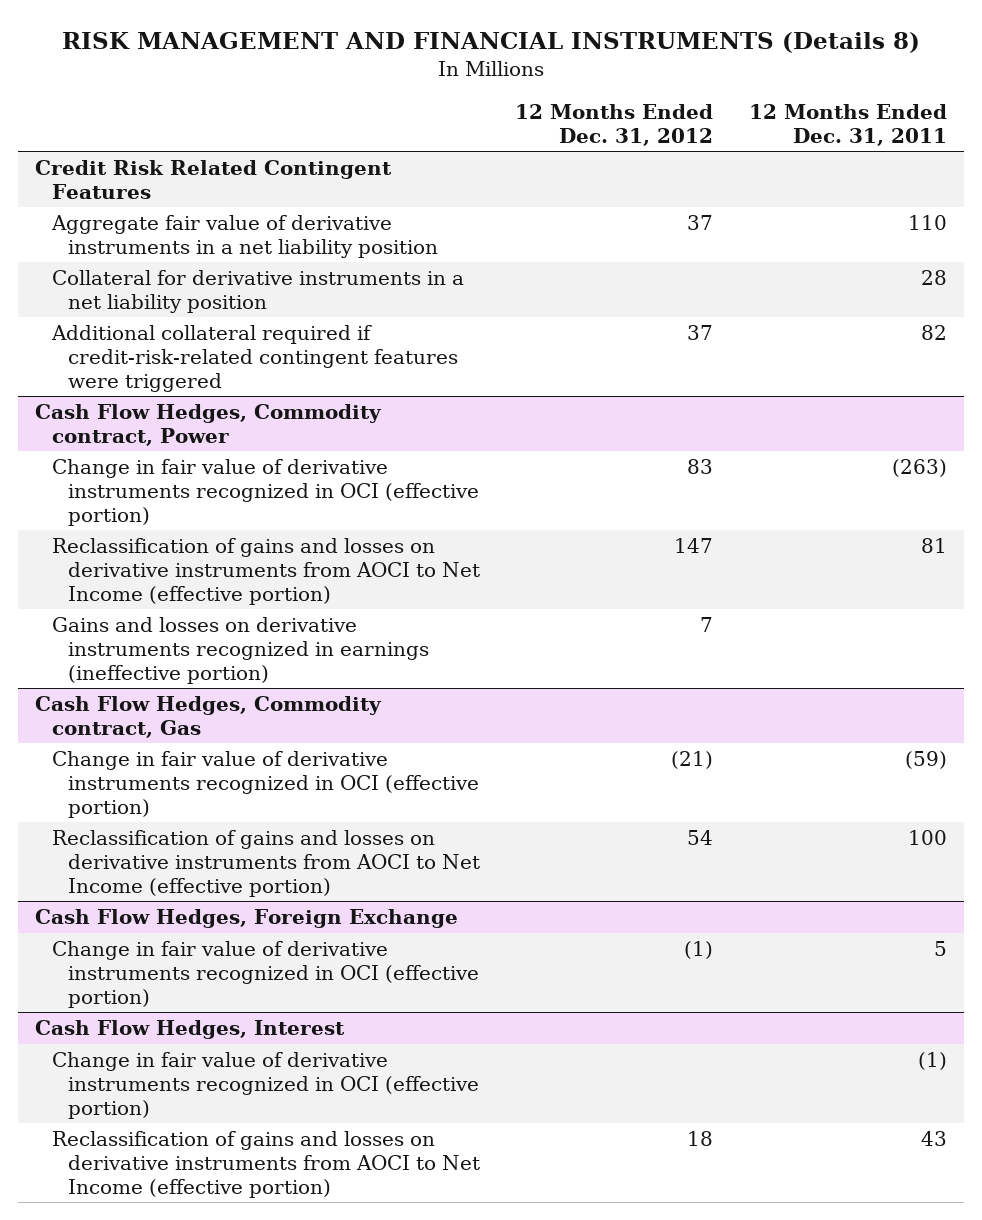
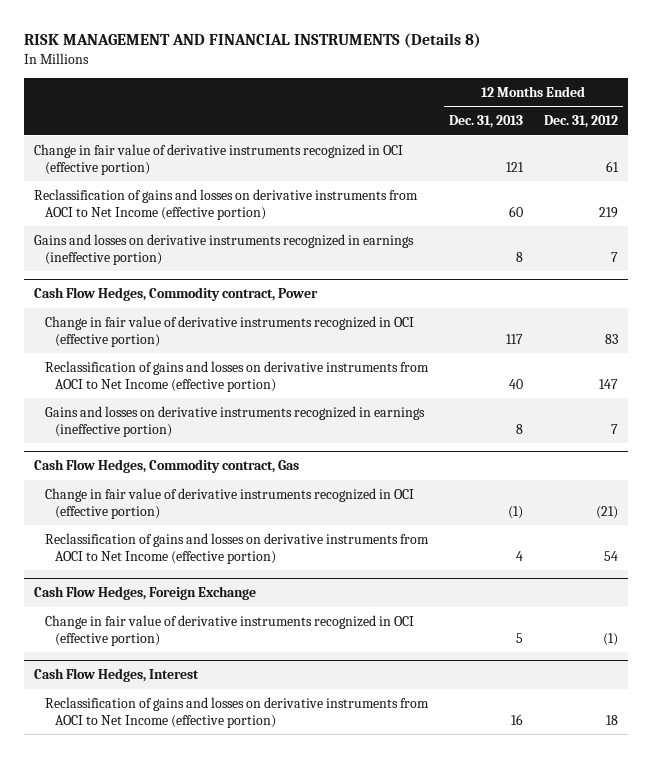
- | 12 Months Ended Dec. 31, 2012 | 12 Months Ended Dec. 31, 2011
+ | 12 Months Ended Dec. 31, 2013 | 12 Months Ended Dec. 31, 2012
- Credit Risk Related Contingent Features
- Aggregate fair value of derivative instruments in a net liability position | 37 | 110
- Collateral for derivative instruments in a net liability position | | 28
- Additional collateral required if credit-risk-related contingent features were triggered | 37 | 82
+ Change in fair value of derivative instruments recognized in OCI (effective portion) | 121 | 61
+ Reclassification of gains and losses on derivative instruments from AOCI to Net Income (effective portion) | 60 | 219
+ Gains and losses on derivative instruments recognized in earnings (ineffective portion) | 8 | 7
@ Cash Flow Hedges, Interest
- Change in fair value of derivative instruments recognized in OCI (effective portion) | | (1)

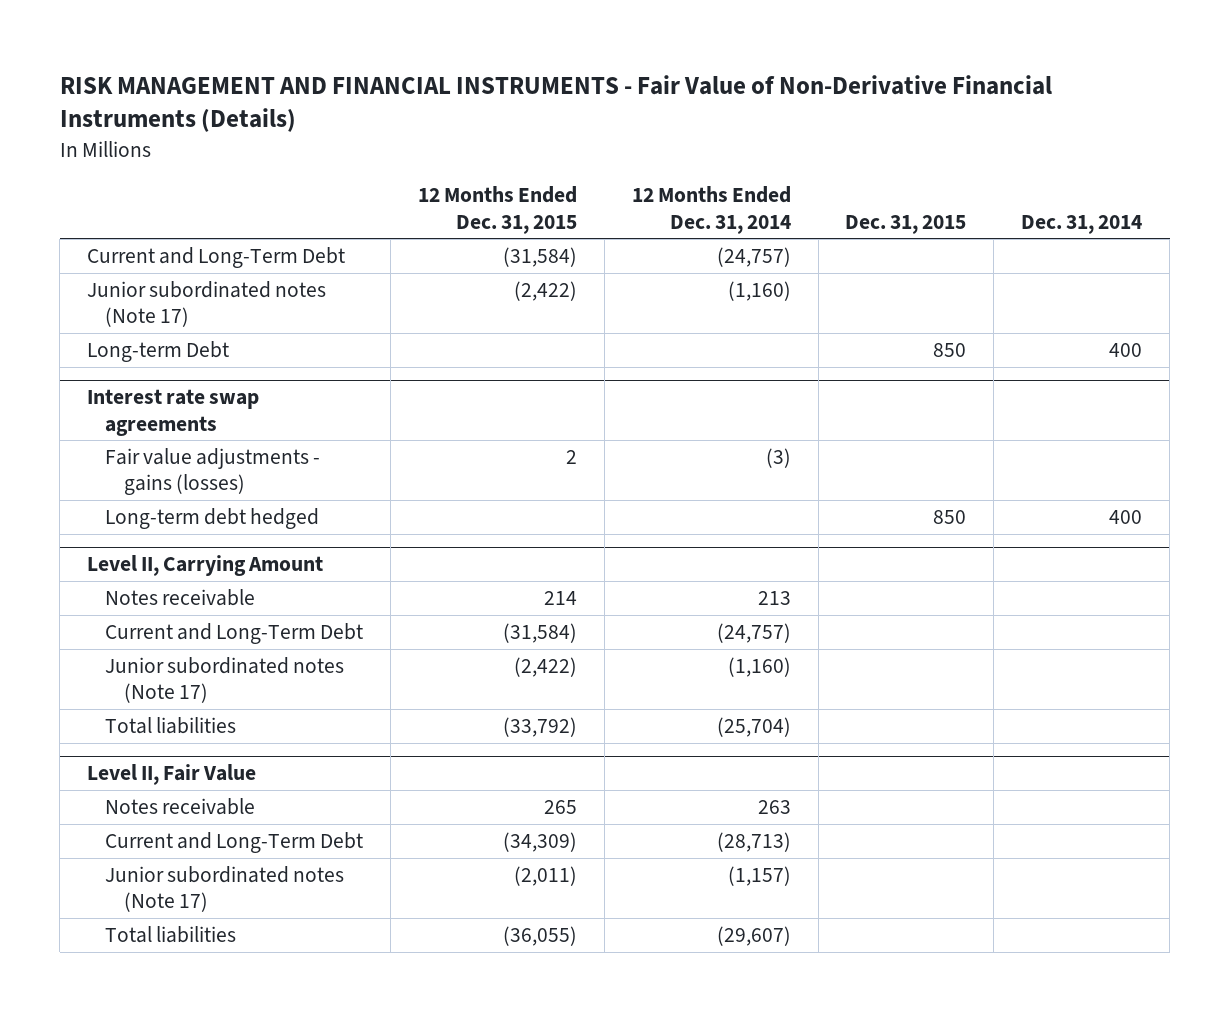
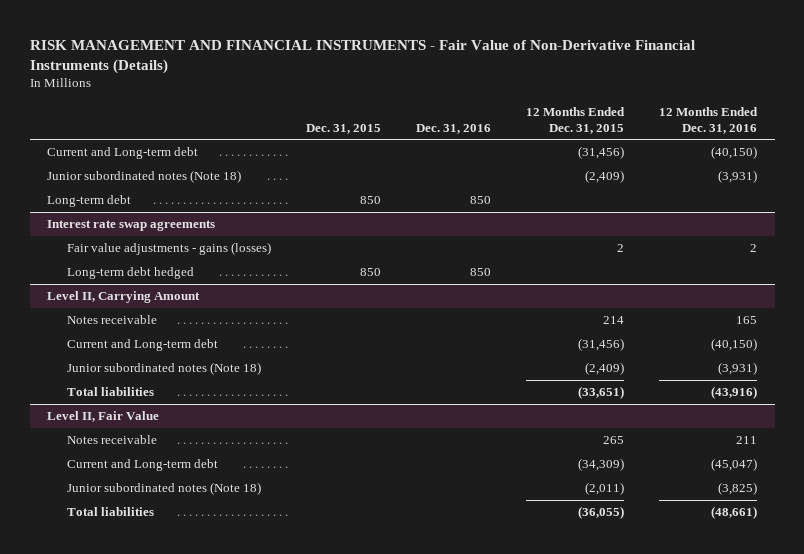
- | 12 Months Ended Dec. 31, 2015 | 12 Months Ended Dec. 31, 2014 | Dec. 31, 2015 | Dec. 31, 2014
+ | Dec. 31, 2015 | Dec. 31, 2016 | 12 Months Ended Dec. 31, 2015 | 12 Months Ended Dec. 31, 2016
- Current and Long-Term Debt | (31,584) | (24,757) | |
- Junior subordinated notes (Note 17) | (2,422) | (1,160) | |
- Long-term Debt | | | 850 | 400
+ Current and Long-term debt | | | (31,456) | (40,150)
+ Junior subordinated notes (Note 18) | | | (2,409) | (3,931)
+ Long-term debt | 850 | 850 | |
@ Level II, Carrying Amount
- Current and Long-Term Debt | (31,584) | (24,757) | |
- Junior subordinated notes (Note 17) | (2,422) | (1,160) | |
- Total liabilities | (33,792) | (25,704) | |
+ Current and Long-term debt | | | (31,456) | (40,150)
+ Junior subordinated notes (Note 18) | | | (2,409) | (3,931)
+ Total liabilities | | | (33,651) | (43,916)
@ Level II, Fair Value
- Current and Long-Term Debt | (34,309) | (28,713) | |
- Junior subordinated notes (Note 17) | (2,011) | (1,157) | |
+ Current and Long-term debt | | | (34,309) | (45,047)
+ Junior subordinated notes (Note 18) | | | (2,011) | (3,825)

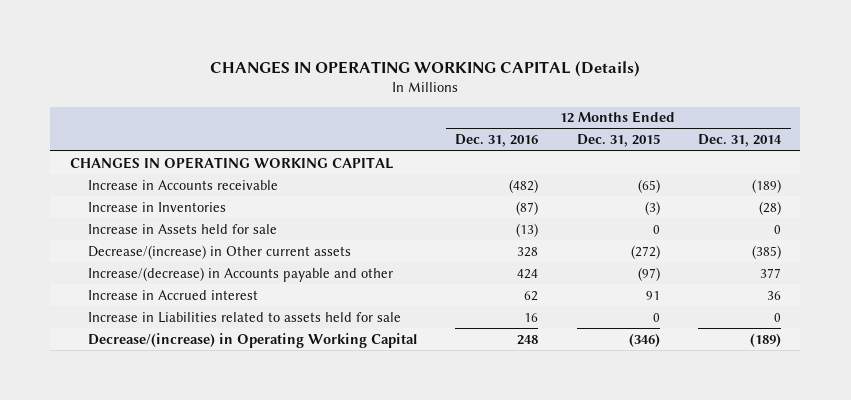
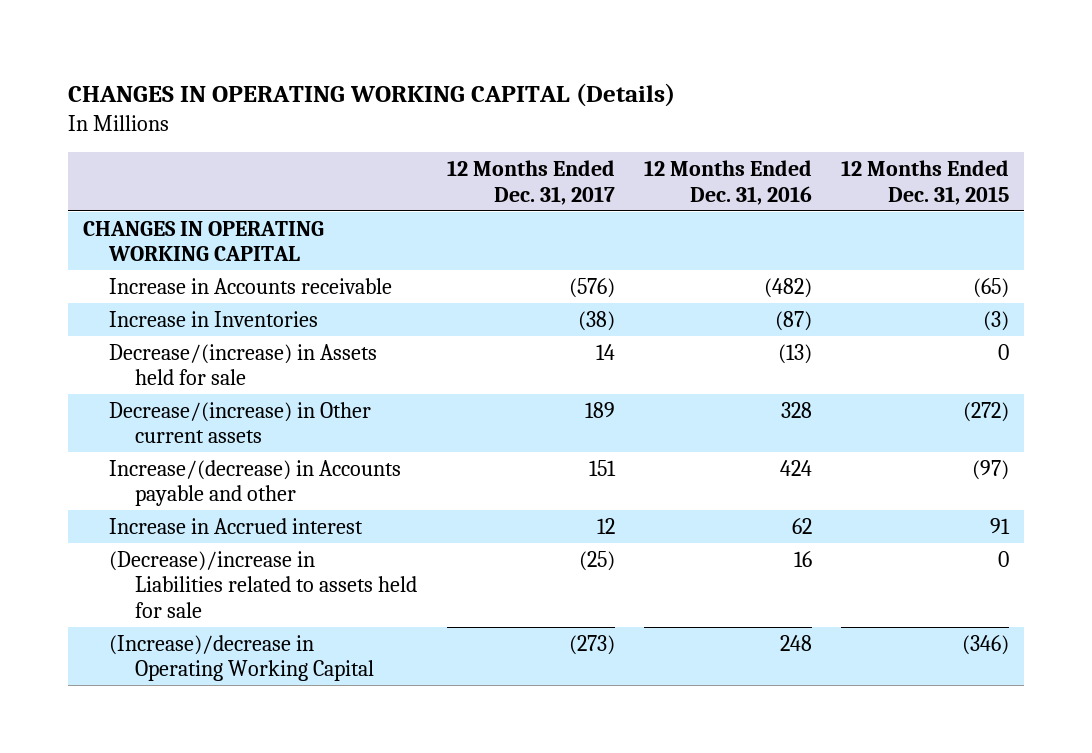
- | 12 Months Ended Dec. 31, 2016 | 12 Months Ended Dec. 31, 2015 | 12 Months Ended Dec. 31, 2014
+ | 12 Months Ended Dec. 31, 2017 | 12 Months Ended Dec. 31, 2016 | 12 Months Ended Dec. 31, 2015
- Increase in Assets held for sale | (13) | 0 | 0
+ Decrease/(increase) in Assets held for sale | 14 | (13) | 0
- Increase in Liabilities related to assets held for sale | 16 | 0 | 0
- Decrease/(increase) in Operating Working Capital | 248 | (346) | (189)
+ (Decrease)/increase in Liabilities related to assets held for sale | (25) | 16 | 0
+ (Increase)/decrease in Operating Working Capital | (273) | 248 | (346)

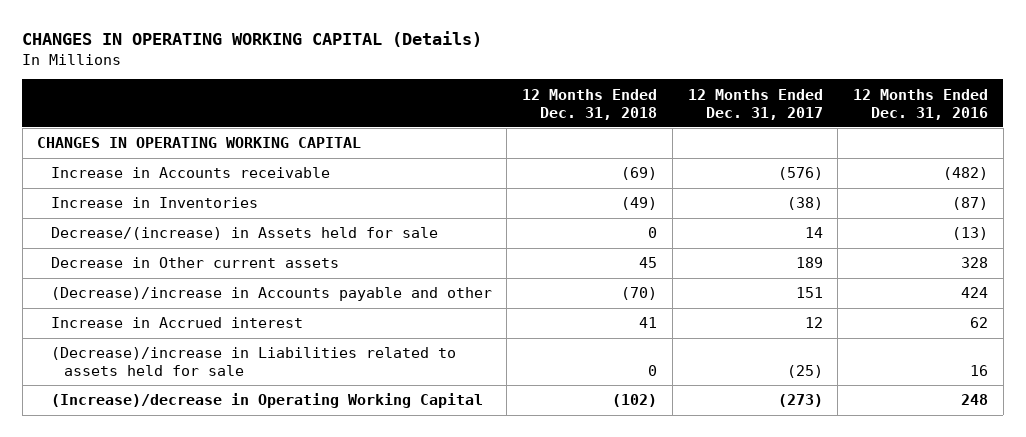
- | 12 Months Ended Dec. 31, 2017 | 12 Months Ended Dec. 31, 2016 | 12 Months Ended Dec. 31, 2015
+ | 12 Months Ended Dec. 31, 2018 | 12 Months Ended Dec. 31, 2017 | 12 Months Ended Dec. 31, 2016
- Decrease/(increase) in Other current assets | 189 | 328 | (272)
- Increase/(decrease) in Accounts payable and other | 151 | 424 | (97)
+ Decrease in Other current assets | 45 | 189 | 328
+ (Decrease)/increase in Accounts payable and other | (70) | 151 | 424

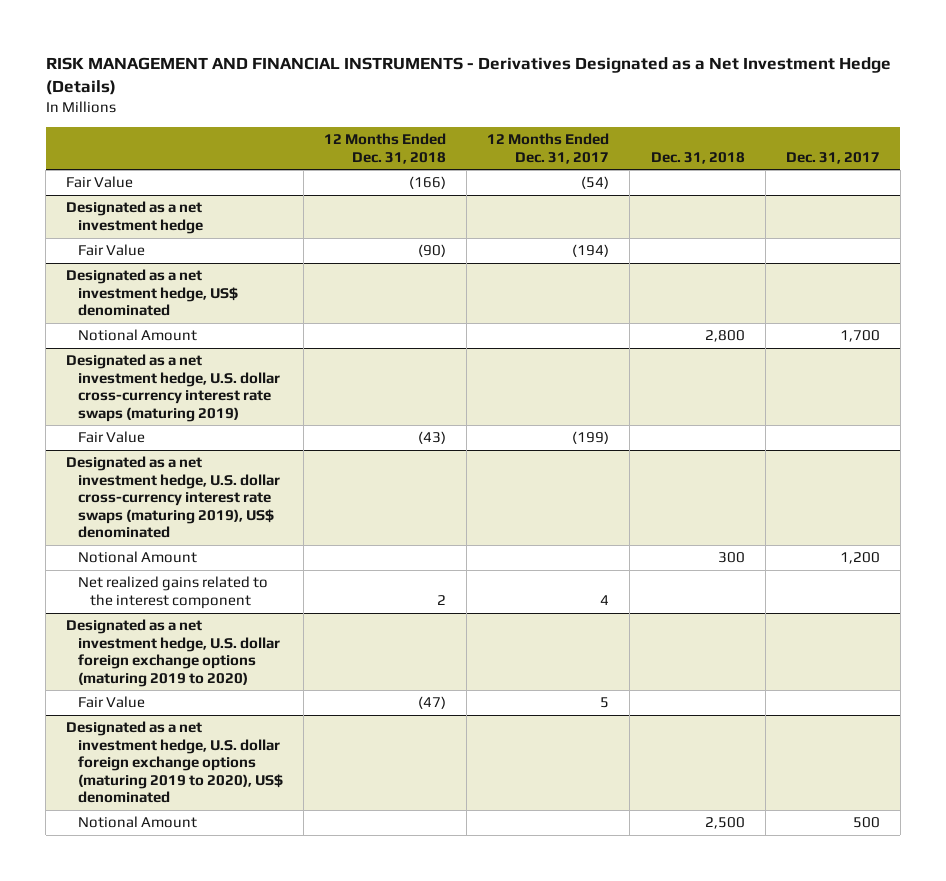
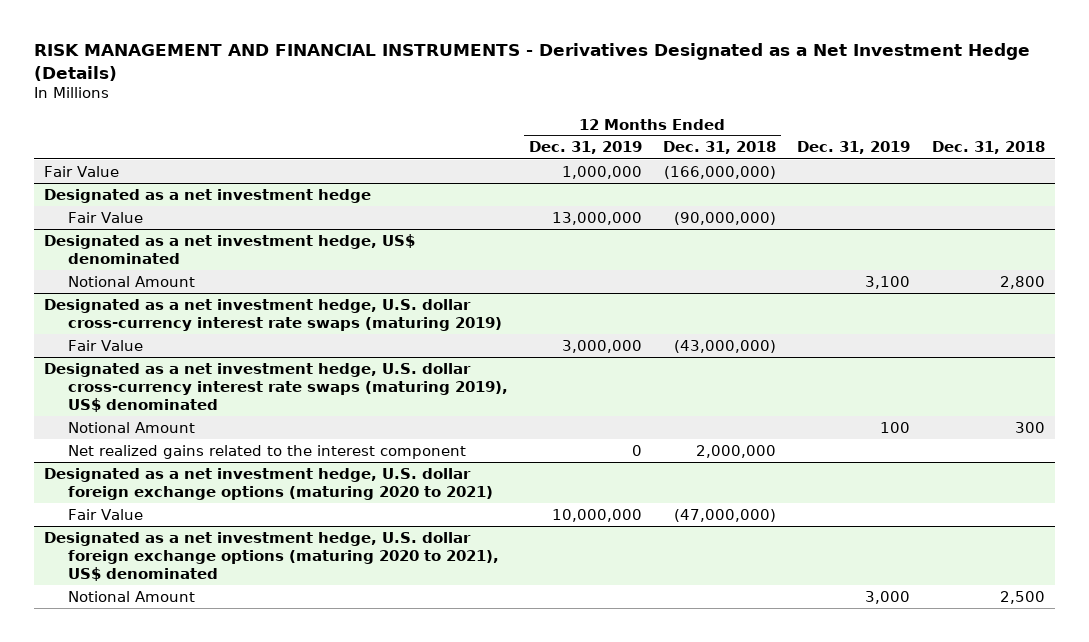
- | 12 Months Ended Dec. 31, 2018 | 12 Months Ended Dec. 31, 2017 | Dec. 31, 2018 | Dec. 31, 2017
+ | 12 Months Ended Dec. 31, 2019 | 12 Months Ended Dec. 31, 2018 | Dec. 31, 2019 | Dec. 31, 2018
- Fair Value | (166) | (54) | |
+ Fair Value | 1,000,000 | (166,000,000) | |
@ Designated as a net investment hedge
- Fair Value | (90) | (194) | |
+ Fair Value | 13,000,000 | (90,000,000) | |
@ Designated as a net investment hedge, U.S. dollar cross-currency interest rate swaps (maturing 2019)
- Fair Value | (43) | (199) | |
+ Fair Value | 3,000,000 | (43,000,000) | |
@ Designated as a net investment hedge, U.S. dollar cross-currency interest rate swaps (maturing 2019), US$ denominated
- Net realized gains related to the interest component | 2 | 4 | |
- Designated as a net investment hedge, U.S. dollar foreign exchange options (maturing 2019 to 2020)
- Fair Value | (47) | 5 | |
- Designated as a net investment hedge, U.S. dollar foreign exchange options (maturing 2019 to 2020), US$ denominated
@ Designated as a net investment hedge, U.S. dollar cross-currency interest rate swaps (maturing 2019), US$ denominated
+ Net realized gains related to the interest component | 0 | 2,000,000 | |
+ Designated as a net investment hedge, U.S. dollar foreign exchange options (maturing 2020 to 2021)
+ Fair Value | 10,000,000 | (47,000,000) | |
+ Designated as a net investment hedge, U.S. dollar foreign exchange options (maturing 2020 to 2021), US$ denominated

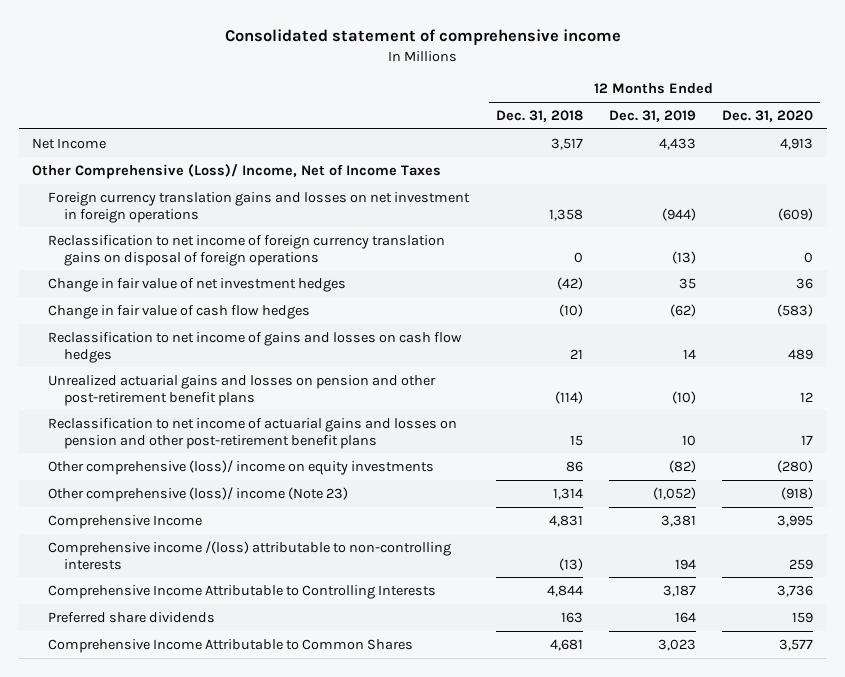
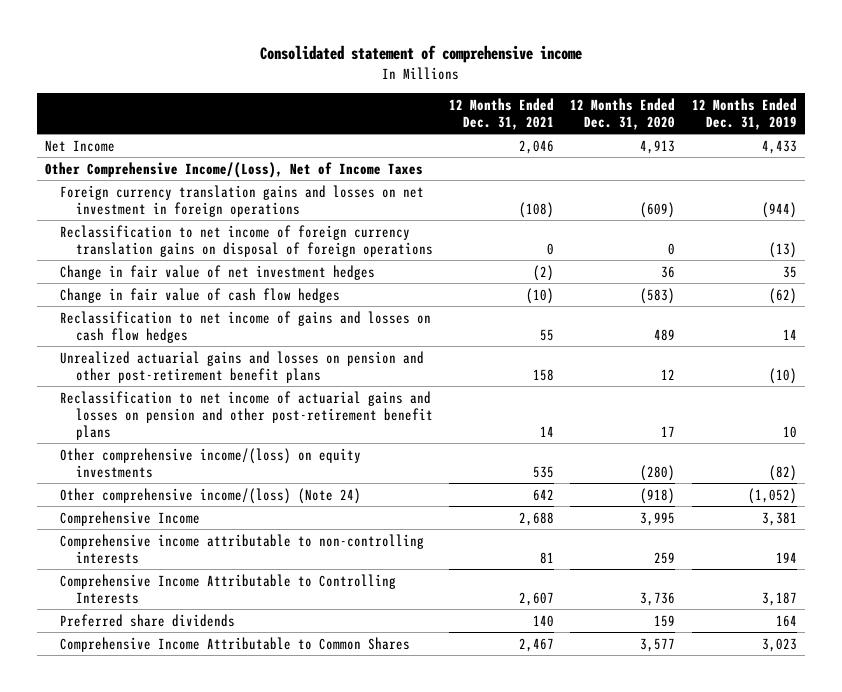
- | 12 Months Ended Dec. 31, 2018 | 12 Months Ended Dec. 31, 2019 | 12 Months Ended Dec. 31, 2020
+ | 12 Months Ended Dec. 31, 2021 | 12 Months Ended Dec. 31, 2020 | 12 Months Ended Dec. 31, 2019
- Other Comprehensive (Loss)/ Income, Net of Income Taxes
+ Other Comprehensive Income/(Loss), Net of Income Taxes
- Other comprehensive (loss)/ income on equity investments | 86 | (82) | (280)
- Other comprehensive (loss)/ income (Note 23) | 1,314 | (1,052) | (918)
+ Other comprehensive income/(loss) on equity investments | 535 | (280) | (82)
+ Other comprehensive income/(loss) (Note 24) | 642 | (918) | (1,052)
- Comprehensive income /(loss) attributable to non-controlling interests | (13) | 194 | 259
+ Comprehensive income attributable to non-controlling interests | 81 | 259 | 194

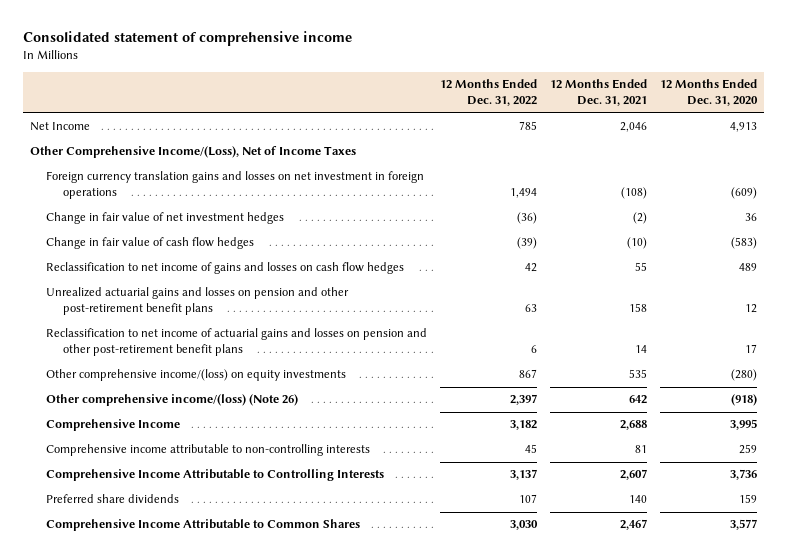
- | 12 Months Ended Dec. 31, 2021 | 12 Months Ended Dec. 31, 2020 | 12 Months Ended Dec. 31, 2019
+ | 12 Months Ended Dec. 31, 2022 | 12 Months Ended Dec. 31, 2021 | 12 Months Ended Dec. 31, 2020
- Reclassification to net income of foreign currency translation gains on disposal of foreign operations | 0 | 0 | (13)
- Other comprehensive income/(loss) (Note 24) | 642 | (918) | (1,052)
+ Other comprehensive income/(loss) (Note 26) | 2,397 | 642 | (918)

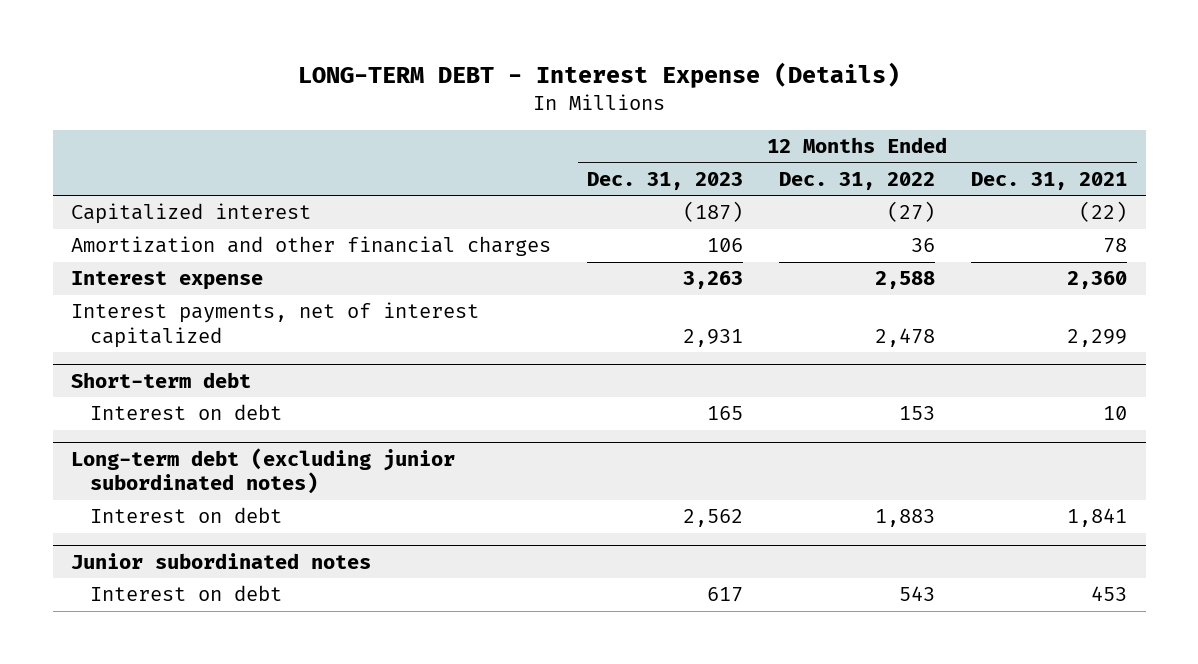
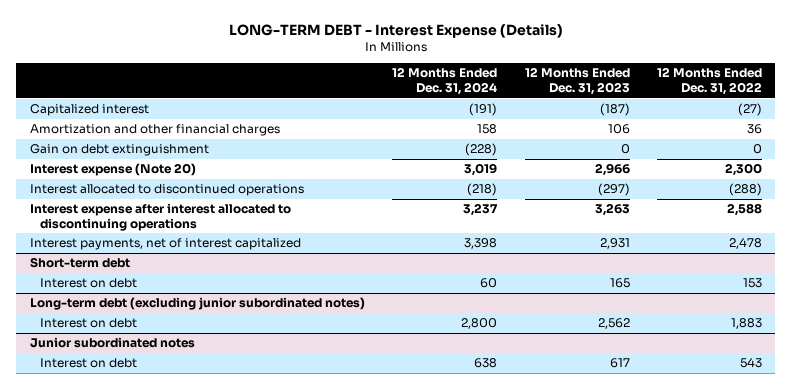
- | 12 Months Ended Dec. 31, 2023 | 12 Months Ended Dec. 31, 2022 | 12 Months Ended Dec. 31, 2021
+ | 12 Months Ended Dec. 31, 2024 | 12 Months Ended Dec. 31, 2023 | 12 Months Ended Dec. 31, 2022
- Interest expense | 3,263 | 2,588 | 2,360
+ Gain on debt extinguishment | (228) | 0 | 0
+ Interest expense (Note 20) | 3,019 | 2,966 | 2,300
+ Interest allocated to discontinued operations | (218) | (297) | (288)
+ Interest expense after interest allocated to discontinuing operations | 3,237 | 3,263 | 2,588

